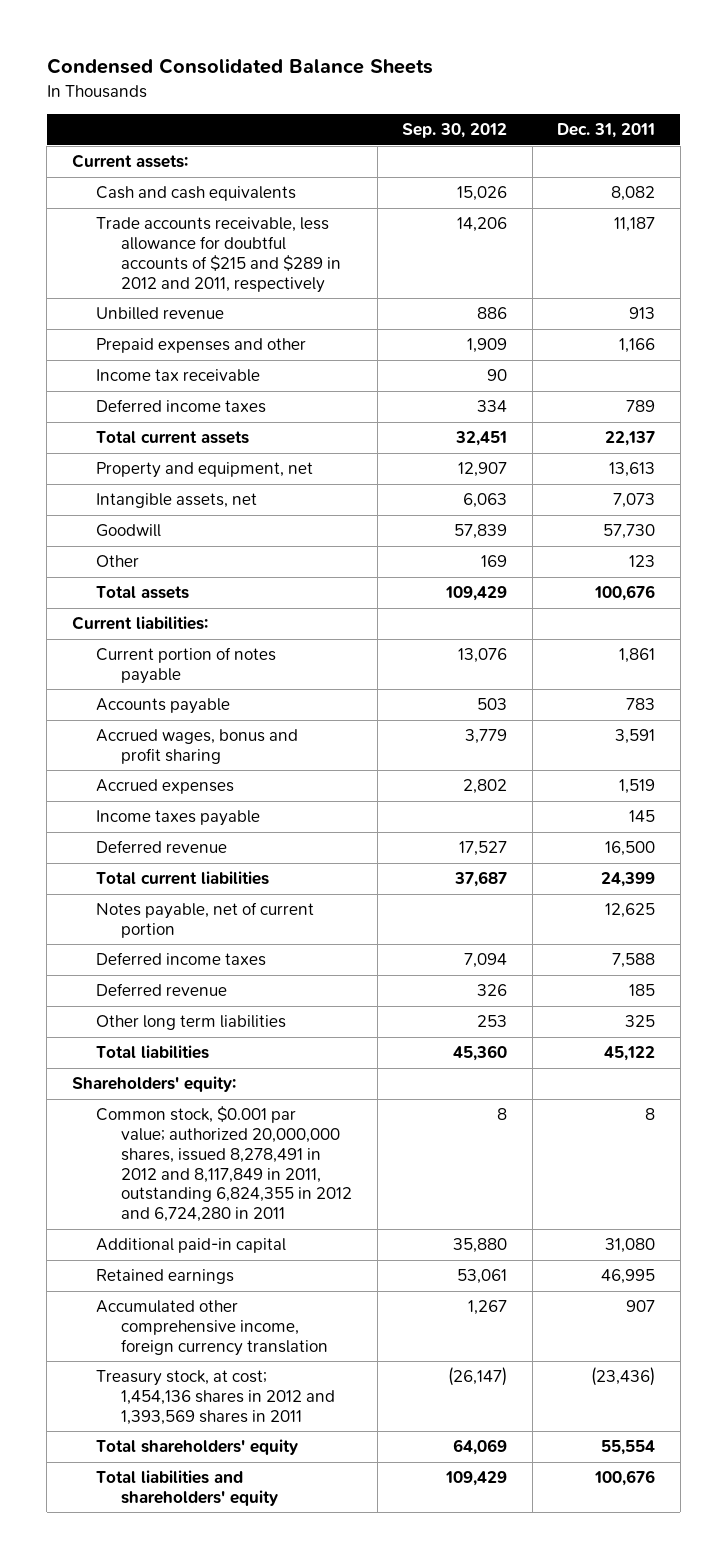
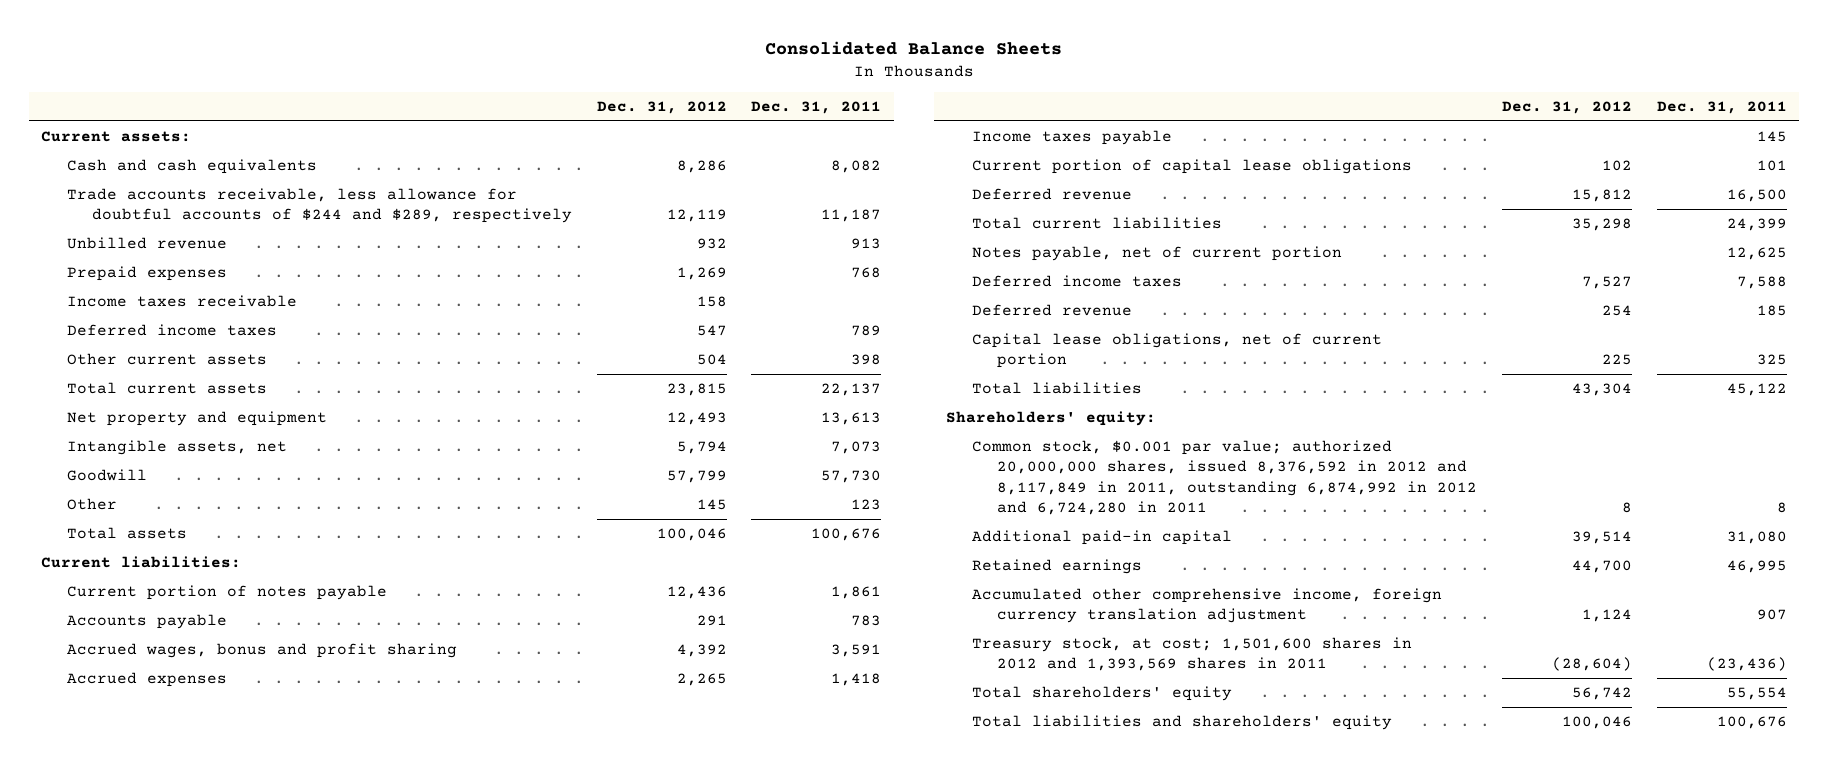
- Condensed Consolidated Balance Sheets
+ Consolidated Balance Sheets
- | Sep. 30, 2012 | Dec. 31, 2011
+ | Dec. 31, 2012 | Dec. 31, 2011
- Trade accounts receivable, less allowance for doubtful accounts of $215 and $289 in 2012 and 2011, respectively | 14,206 | 11,187
+ Trade accounts receivable, less allowance for doubtful accounts of $244 and $289, respectively | 12,119 | 11,187
- Prepaid expenses and other | 1,909 | 1,166
- Income tax receivable | 90 |
+ Prepaid expenses | 1,269 | 768
+ Income taxes receivable | 158 |
+ Other current assets | 504 | 398
- Property and equipment, net | 12,907 | 13,613
+ Net property and equipment | 12,493 | 13,613
- Accrued expenses | 2,802 | 1,519
+ Accrued expenses | 2,265 | 1,418
+ Current portion of capital lease obligations | 102 | 101
- Other long term liabilities | 253 | 325
+ Capital lease obligations, net of current portion | 225 | 325
- Common stock, $0.001 par value; authorized 20,000,000 shares, issued 8,278,491 in 2012 and 8,117,849 in 2011, outstanding 6,824,355 in 2012 and 6,724,280 in 2011 | 8 | 8
+ Common stock, $0.001 par value; authorized 20,000,000 shares, issued 8,376,592 in 2012 and 8,117,849 in 2011, outstanding 6,874,992 in 2012 and 6,724,280 in 2011 | 8 | 8
- Accumulated other comprehensive income, foreign currency translation | 1,267 | 907
- Treasury stock, at cost; 1,454,136 shares in 2012 and 1,393,569 shares in 2011 | (26,147) | (23,436)
+ Accumulated other comprehensive income, foreign currency translation adjustment | 1,124 | 907
+ Treasury stock, at cost; 1,501,600 shares in 2012 and 1,393,569 shares in 2011 | (28,604) | (23,436)

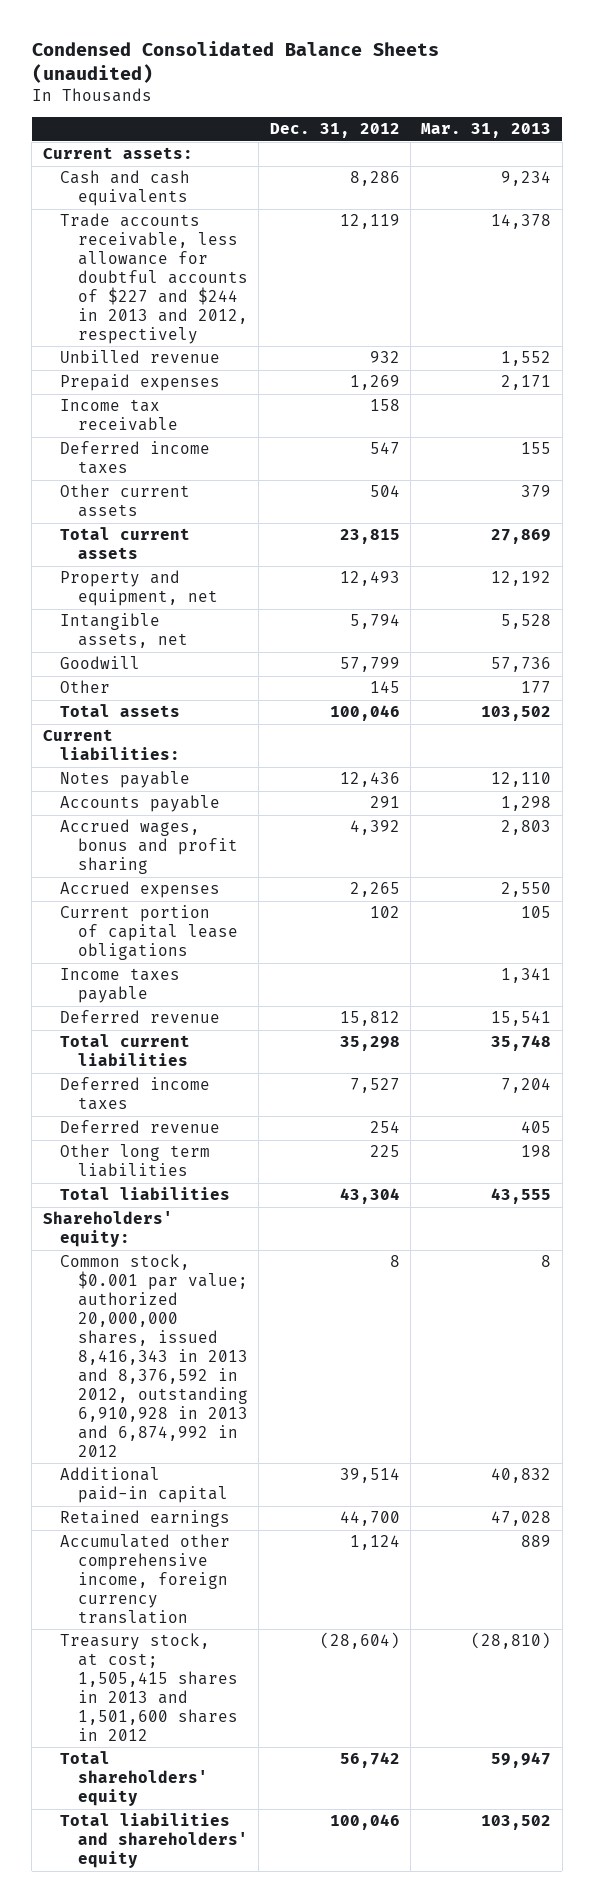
- Consolidated Balance Sheets
+ Condensed Consolidated Balance Sheets (unaudited)
- | Dec. 31, 2012 | Dec. 31, 2011
+ | Dec. 31, 2012 | Mar. 31, 2013
- Trade accounts receivable, less allowance for doubtful accounts of $244 and $289, respectively | 12,119 | 11,187
+ Trade accounts receivable, less allowance for doubtful accounts of $227 and $244 in 2013 and 2012, respectively | 12,119 | 14,378
- Income taxes receivable | 158 |
+ Income tax receivable | 158 |
- Net property and equipment | 12,493 | 13,613
+ Property and equipment, net | 12,493 | 12,192
- Current portion of notes payable | 12,436 | 1,861
+ Notes payable | 12,436 | 12,110
moved down: Income taxes payable | | 1,341
- Notes payable, net of current portion | | 12,625
- Capital lease obligations, net of current portion | 225 | 325
+ Other long term liabilities | 225 | 198
- Common stock, $0.001 par value; authorized 20,000,000 shares, issued 8,376,592 in 2012 and 8,117,849 in 2011, outstanding 6,874,992 in 2012 and 6,724,280 in 2011 | 8 | 8
+ Common stock, $0.001 par value; authorized 20,000,000 shares, issued 8,416,343 in 2013 and 8,376,592 in 2012, outstanding 6,910,928 in 2013 and 6,874,992 in 2012 | 8 | 8
- Accumulated other comprehensive income, foreign currency translation adjustment | 1,124 | 907
- Treasury stock, at cost; 1,501,600 shares in 2012 and 1,393,569 shares in 2011 | (28,604) | (23,436)
+ Accumulated other comprehensive income, foreign currency translation | 1,124 | 889
+ Treasury stock, at cost; 1,505,415 shares in 2013 and 1,501,600 shares in 2012 | (28,604) | (28,810)

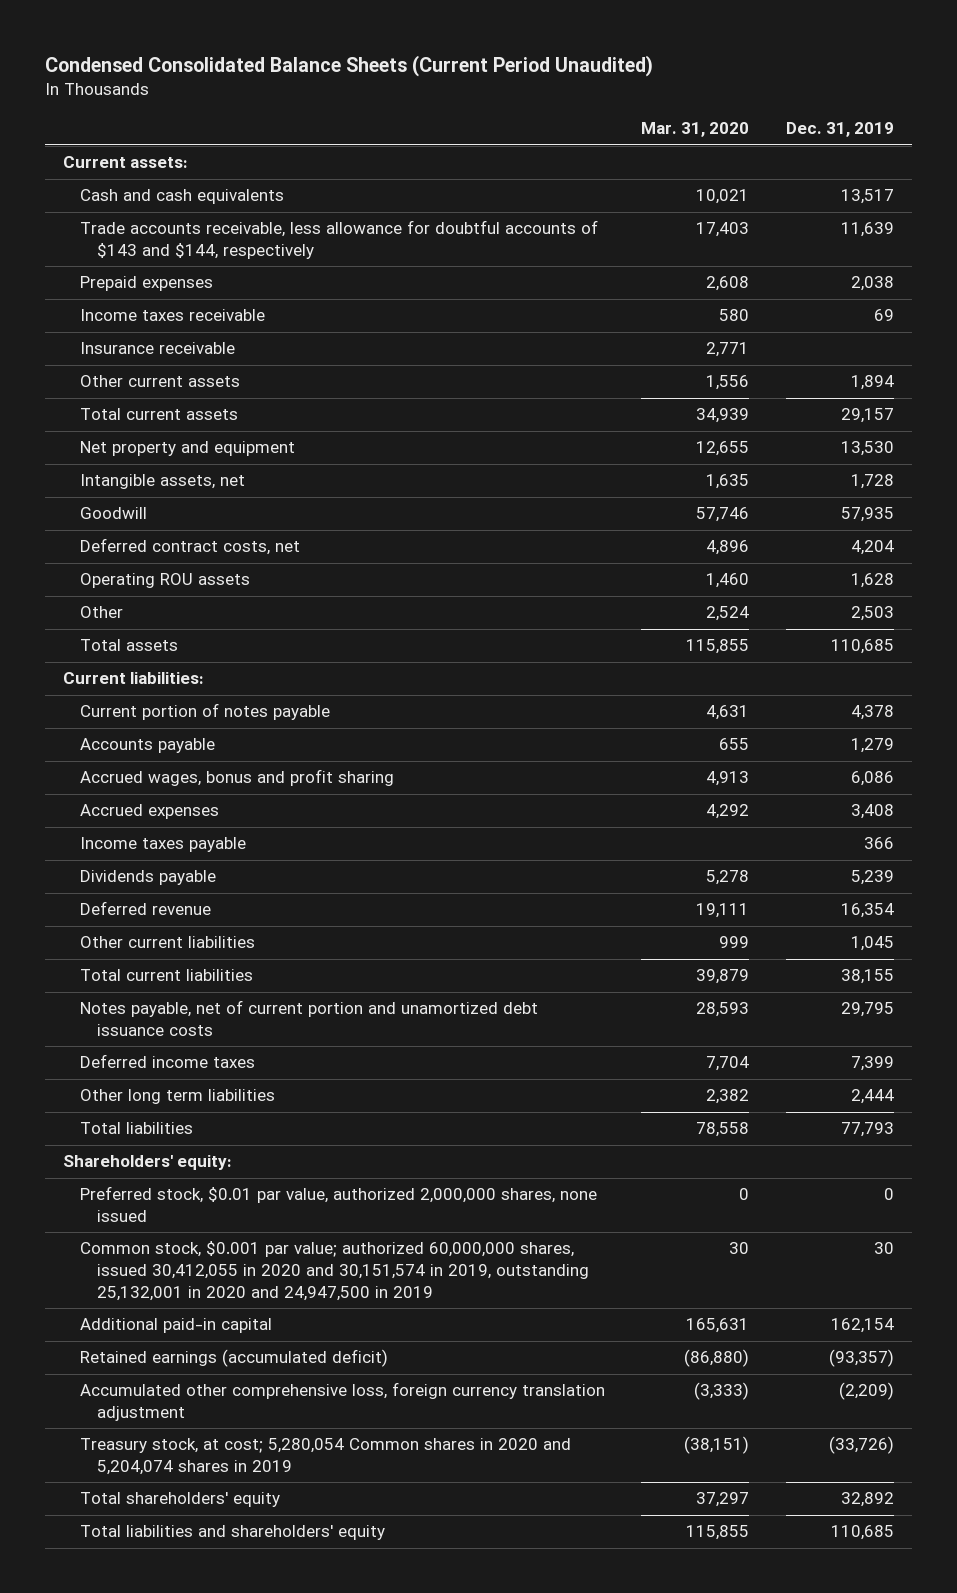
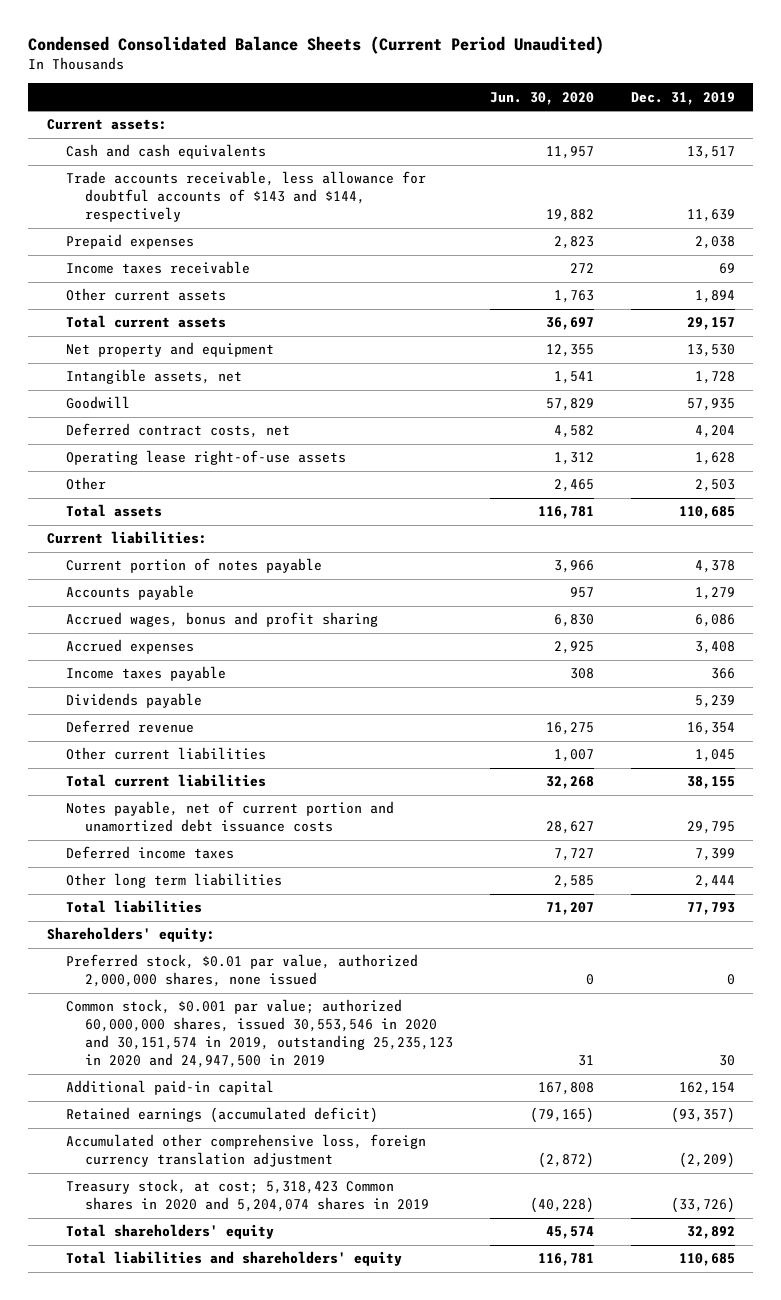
- | Mar. 31, 2020 | Dec. 31, 2019
+ | Jun. 30, 2020 | Dec. 31, 2019
- Insurance receivable | 2,771 |
- Operating ROU assets | 1,460 | 1,628
+ Operating lease right-of-use assets | 1,312 | 1,628
- Common stock, $0.001 par value; authorized 60,000,000 shares, issued 30,412,055 in 2020 and 30,151,574 in 2019, outstanding 25,132,001 in 2020 and 24,947,500 in 2019 | 30 | 30
+ Common stock, $0.001 par value; authorized 60,000,000 shares, issued 30,553,546 in 2020 and 30,151,574 in 2019, outstanding 25,235,123 in 2020 and 24,947,500 in 2019 | 31 | 30
- Treasury stock, at cost; 5,280,054 Common shares in 2020 and 5,204,074 shares in 2019 | (38,151) | (33,726)
+ Treasury stock, at cost; 5,318,423 Common shares in 2020 and 5,204,074 shares in 2019 | (40,228) | (33,726)

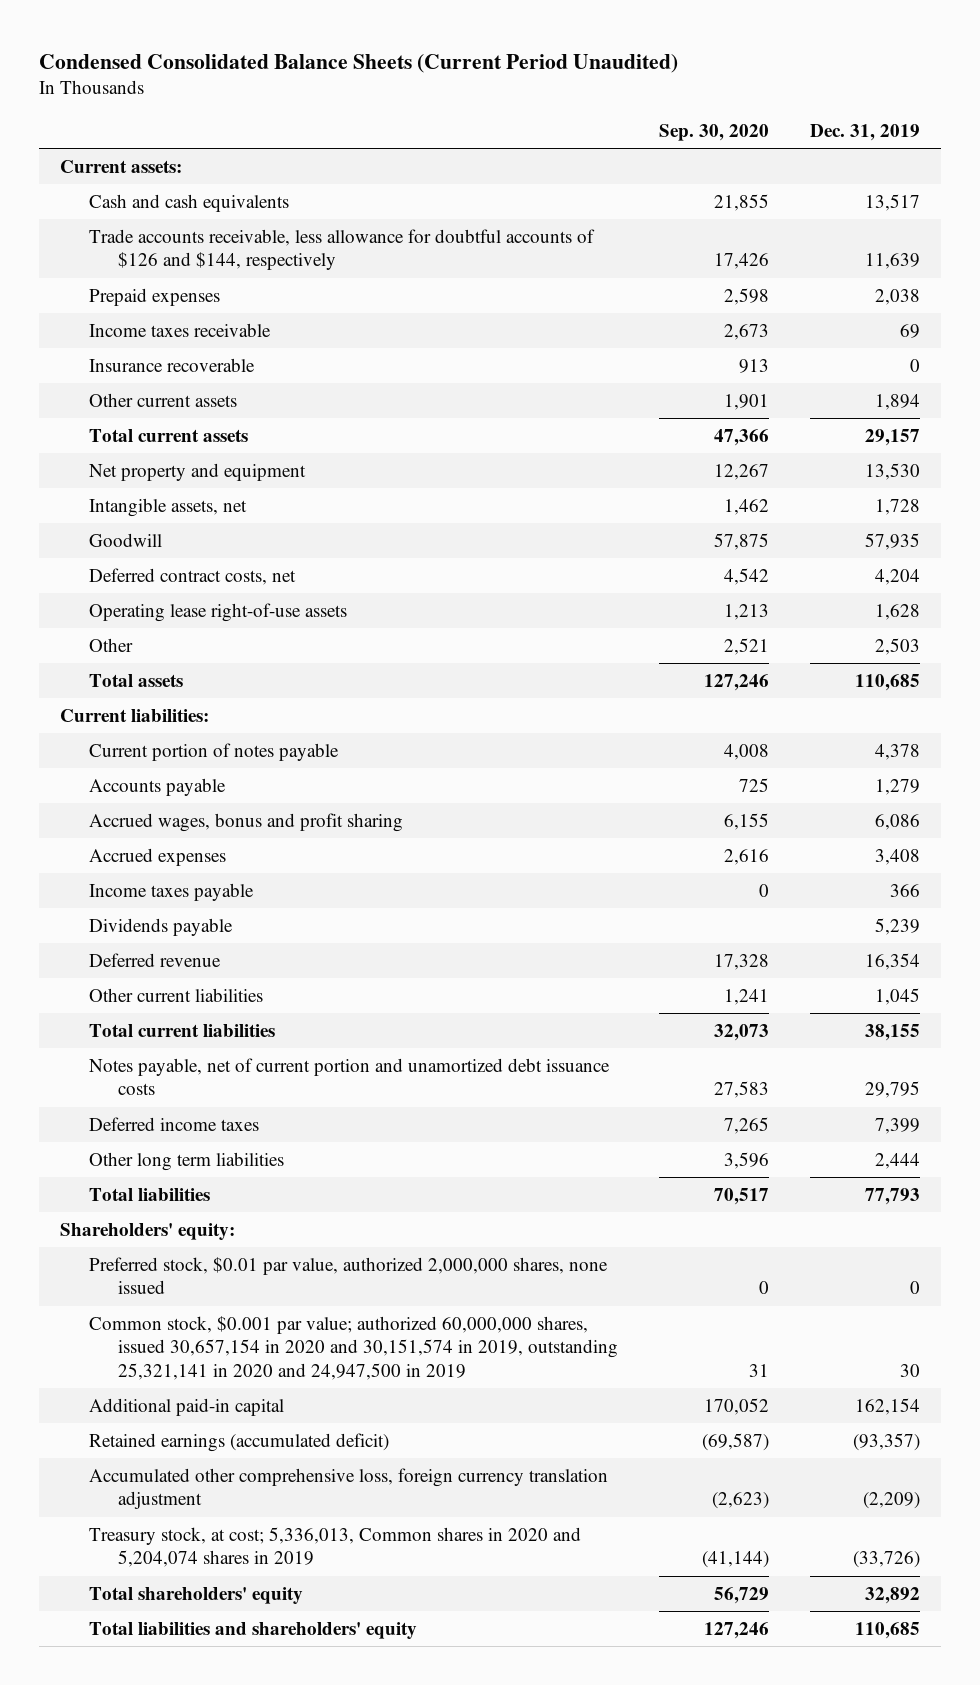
- | Jun. 30, 2020 | Dec. 31, 2019
+ | Sep. 30, 2020 | Dec. 31, 2019
- Trade accounts receivable, less allowance for doubtful accounts of $143 and $144, respectively | 19,882 | 11,639
+ Trade accounts receivable, less allowance for doubtful accounts of $126 and $144, respectively | 17,426 | 11,639
+ Insurance recoverable | 913 | 0
- Common stock, $0.001 par value; authorized 60,000,000 shares, issued 30,553,546 in 2020 and 30,151,574 in 2019, outstanding 25,235,123 in 2020 and 24,947,500 in 2019 | 31 | 30
+ Common stock, $0.001 par value; authorized 60,000,000 shares, issued 30,657,154 in 2020 and 30,151,574 in 2019, outstanding 25,321,141 in 2020 and 24,947,500 in 2019 | 31 | 30
- Treasury stock, at cost; 5,318,423 Common shares in 2020 and 5,204,074 shares in 2019 | (40,228) | (33,726)
+ Treasury stock, at cost; 5,336,013, Common shares in 2020 and 5,204,074 shares in 2019 | (41,144) | (33,726)

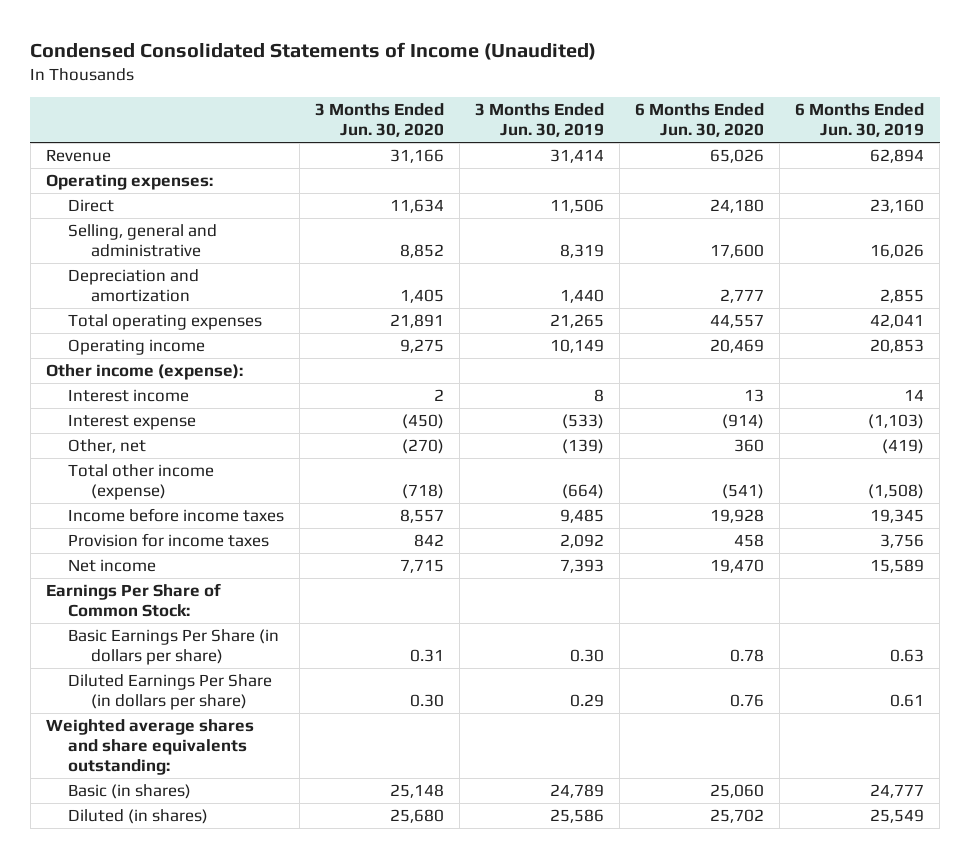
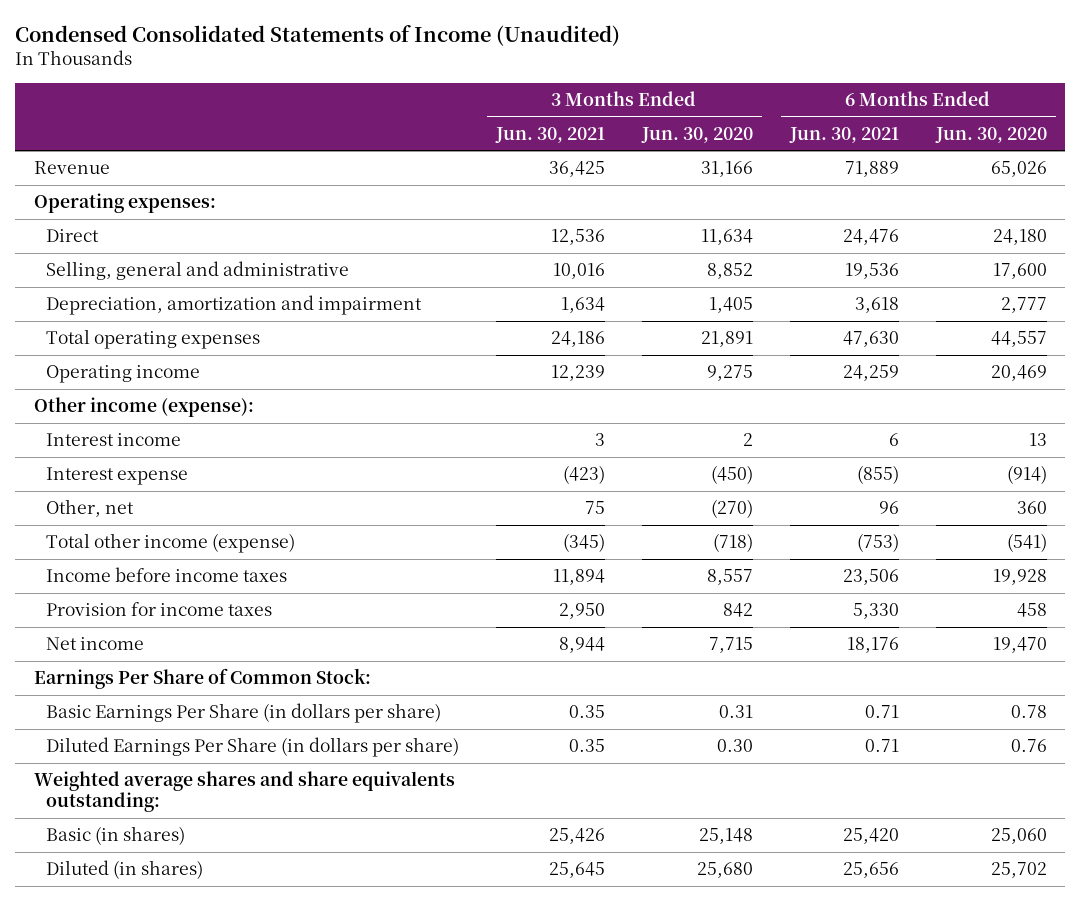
- | 3 Months Ended Jun. 30, 2020 | 3 Months Ended Jun. 30, 2019 | 6 Months Ended Jun. 30, 2020 | 6 Months Ended Jun. 30, 2019
+ | 3 Months Ended Jun. 30, 2021 | 3 Months Ended Jun. 30, 2020 | 6 Months Ended Jun. 30, 2021 | 6 Months Ended Jun. 30, 2020
- Depreciation and amortization | 1,405 | 1,440 | 2,777 | 2,855
+ Depreciation, amortization and impairment | 1,634 | 1,405 | 3,618 | 2,777

